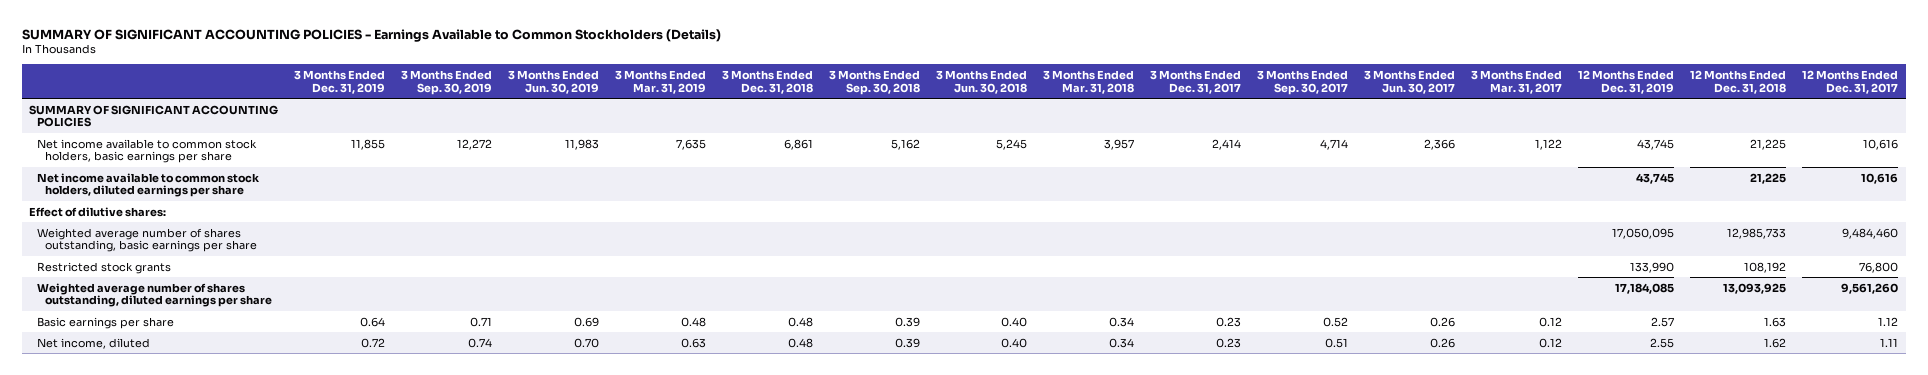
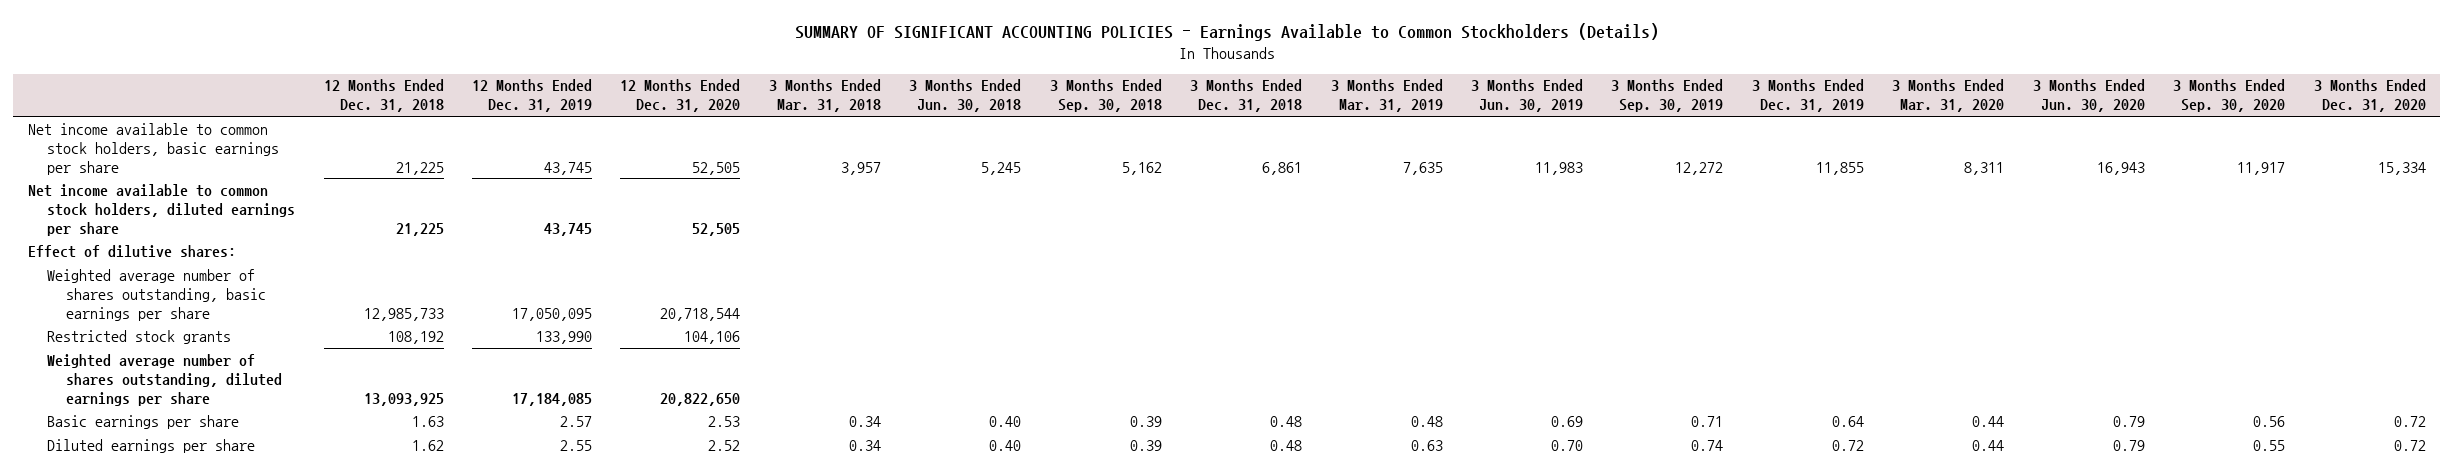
- | 3 Months Ended Dec. 31, 2019 | 3 Months Ended Sep. 30, 2019 | 3 Months Ended Jun. 30, 2019 | 3 Months Ended Mar. 31, 2019 | 3 Months Ended Dec. 31, 2018 | 3 Months Ended Sep. 30, 2018 | 3 Months Ended Jun. 30, 2018 | 3 Months Ended Mar. 31, 2018 | 3 Months Ended Dec. 31, 2017 | 3 Months Ended Sep. 30, 2017 | 3 Months Ended Jun. 30, 2017 | 3 Months Ended Mar. 31, 2017 | 12 Months Ended Dec. 31, 2019 | 12 Months Ended Dec. 31, 2018 | 12 Months Ended Dec. 31, 2017
+ | 12 Months Ended Dec. 31, 2018 | 12 Months Ended Dec. 31, 2019 | 12 Months Ended Dec. 31, 2020 | 3 Months Ended Mar. 31, 2018 | 3 Months Ended Jun. 30, 2018 | 3 Months Ended Sep. 30, 2018 | 3 Months Ended Dec. 31, 2018 | 3 Months Ended Mar. 31, 2019 | 3 Months Ended Jun. 30, 2019 | 3 Months Ended Sep. 30, 2019 | 3 Months Ended Dec. 31, 2019 | 3 Months Ended Mar. 31, 2020 | 3 Months Ended Jun. 30, 2020 | 3 Months Ended Sep. 30, 2020 | 3 Months Ended Dec. 31, 2020
- SUMMARY OF SIGNIFICANT ACCOUNTING POLICIES
- Net income, diluted | 0.72 | 0.74 | 0.70 | 0.63 | 0.48 | 0.39 | 0.40 | 0.34 | 0.23 | 0.51 | 0.26 | 0.12 | 2.55 | 1.62 | 1.11
+ Diluted earnings per share | 1.62 | 2.55 | 2.52 | 0.34 | 0.40 | 0.39 | 0.48 | 0.63 | 0.70 | 0.74 | 0.72 | 0.44 | 0.79 | 0.55 | 0.72

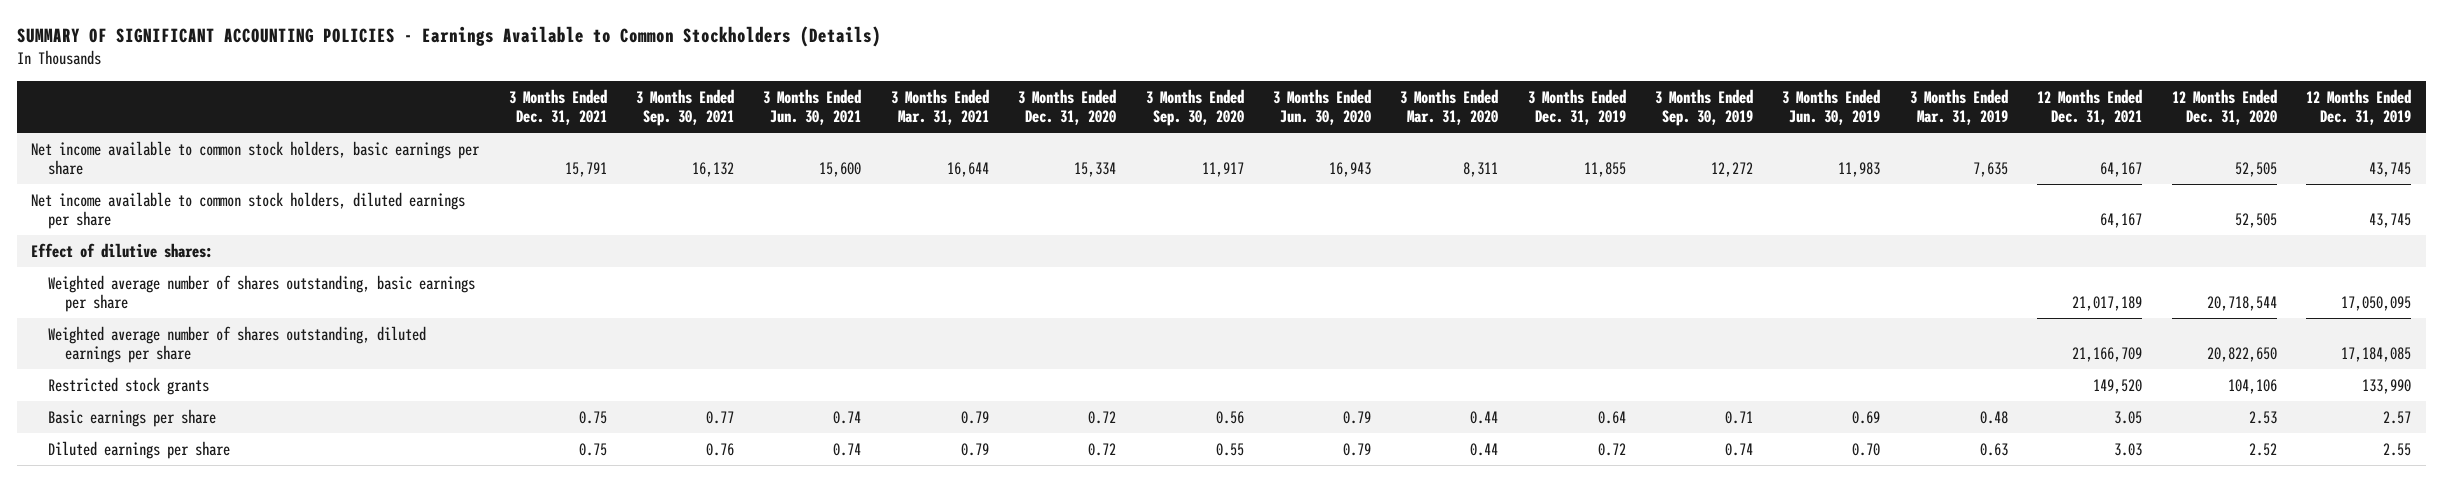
- | 12 Months Ended Dec. 31, 2018 | 12 Months Ended Dec. 31, 2019 | 12 Months Ended Dec. 31, 2020 | 3 Months Ended Mar. 31, 2018 | 3 Months Ended Jun. 30, 2018 | 3 Months Ended Sep. 30, 2018 | 3 Months Ended Dec. 31, 2018 | 3 Months Ended Mar. 31, 2019 | 3 Months Ended Jun. 30, 2019 | 3 Months Ended Sep. 30, 2019 | 3 Months Ended Dec. 31, 2019 | 3 Months Ended Mar. 31, 2020 | 3 Months Ended Jun. 30, 2020 | 3 Months Ended Sep. 30, 2020 | 3 Months Ended Dec. 31, 2020
+ | 3 Months Ended Dec. 31, 2021 | 3 Months Ended Sep. 30, 2021 | 3 Months Ended Jun. 30, 2021 | 3 Months Ended Mar. 31, 2021 | 3 Months Ended Dec. 31, 2020 | 3 Months Ended Sep. 30, 2020 | 3 Months Ended Jun. 30, 2020 | 3 Months Ended Mar. 31, 2020 | 3 Months Ended Dec. 31, 2019 | 3 Months Ended Sep. 30, 2019 | 3 Months Ended Jun. 30, 2019 | 3 Months Ended Mar. 31, 2019 | 12 Months Ended Dec. 31, 2021 | 12 Months Ended Dec. 31, 2020 | 12 Months Ended Dec. 31, 2019
moved down: Restricted stock grants | | | | | | | | | | | | | 149,520 | 104,106 | 133,990

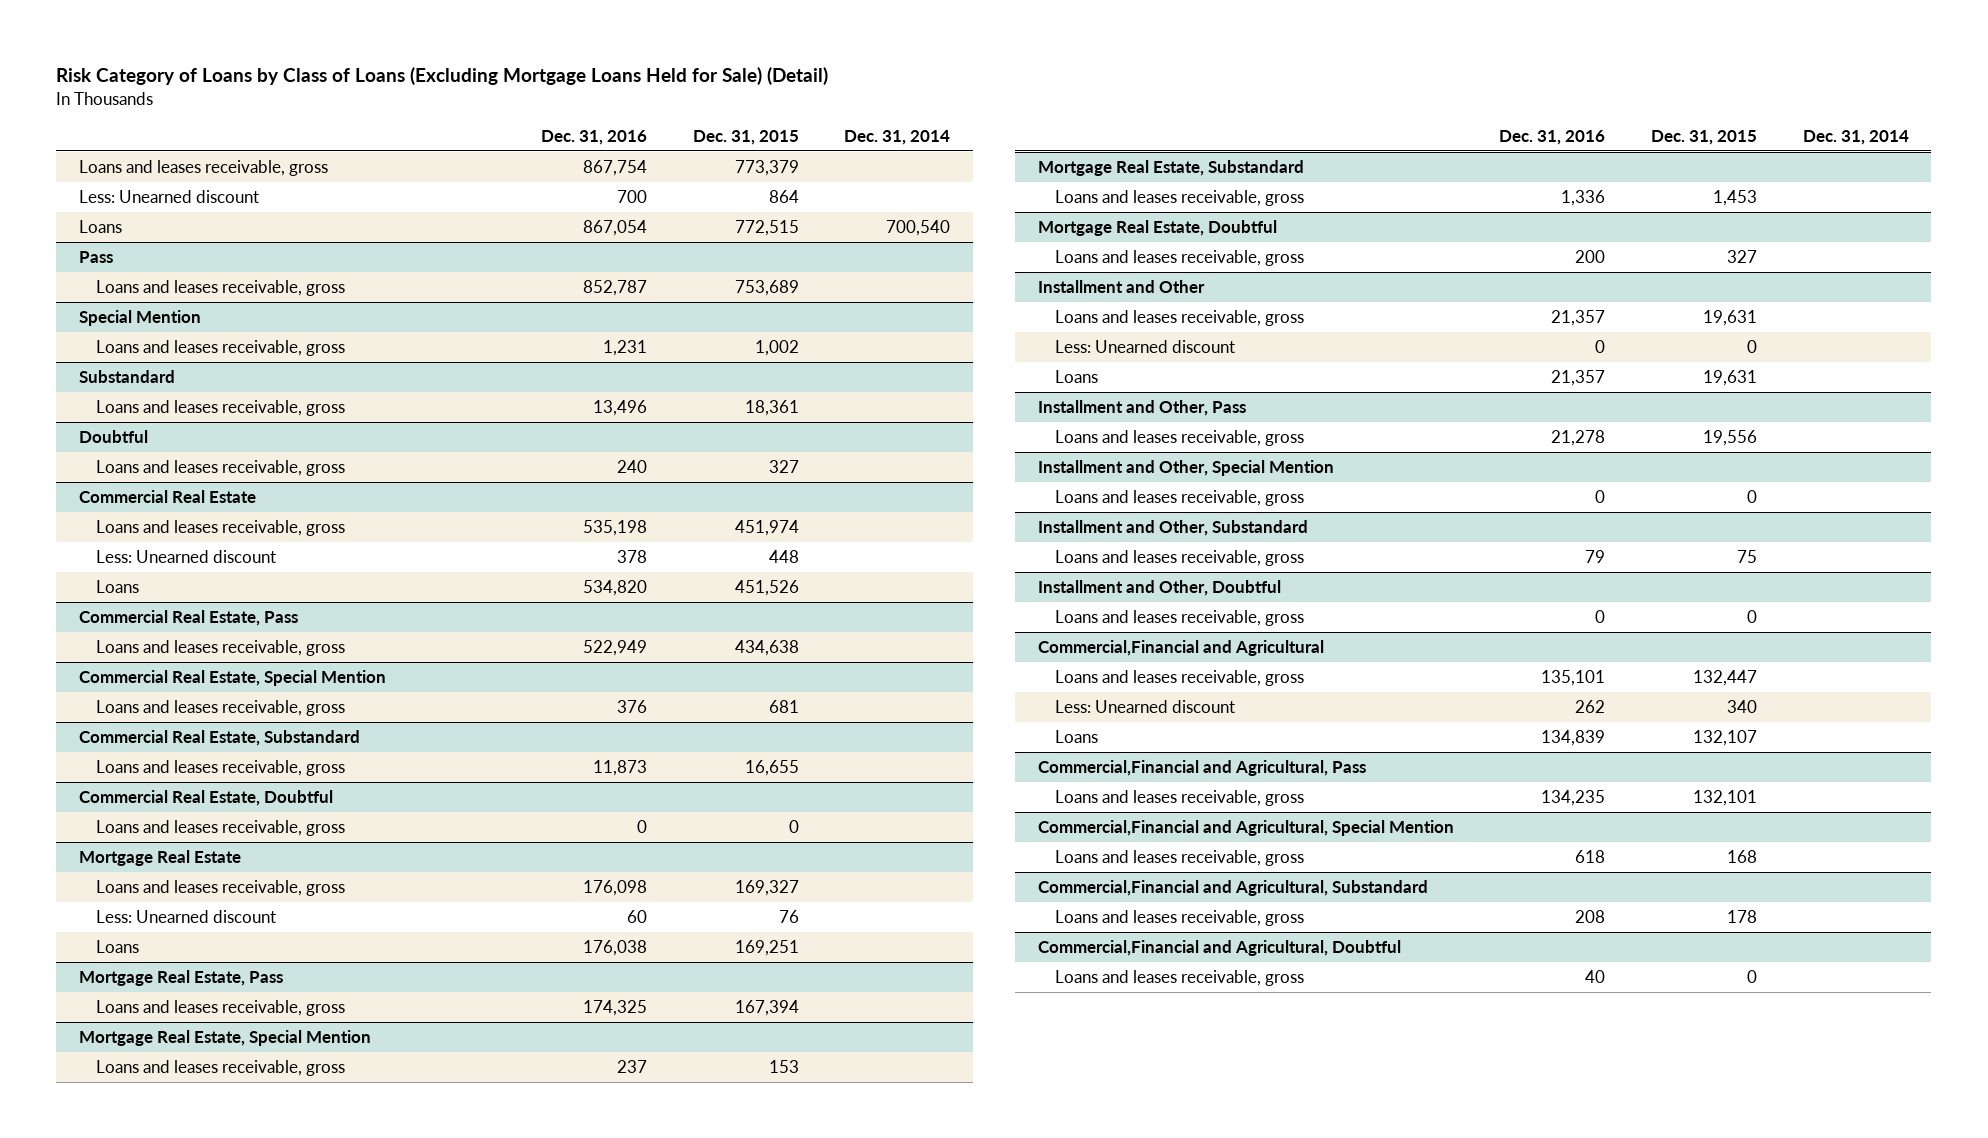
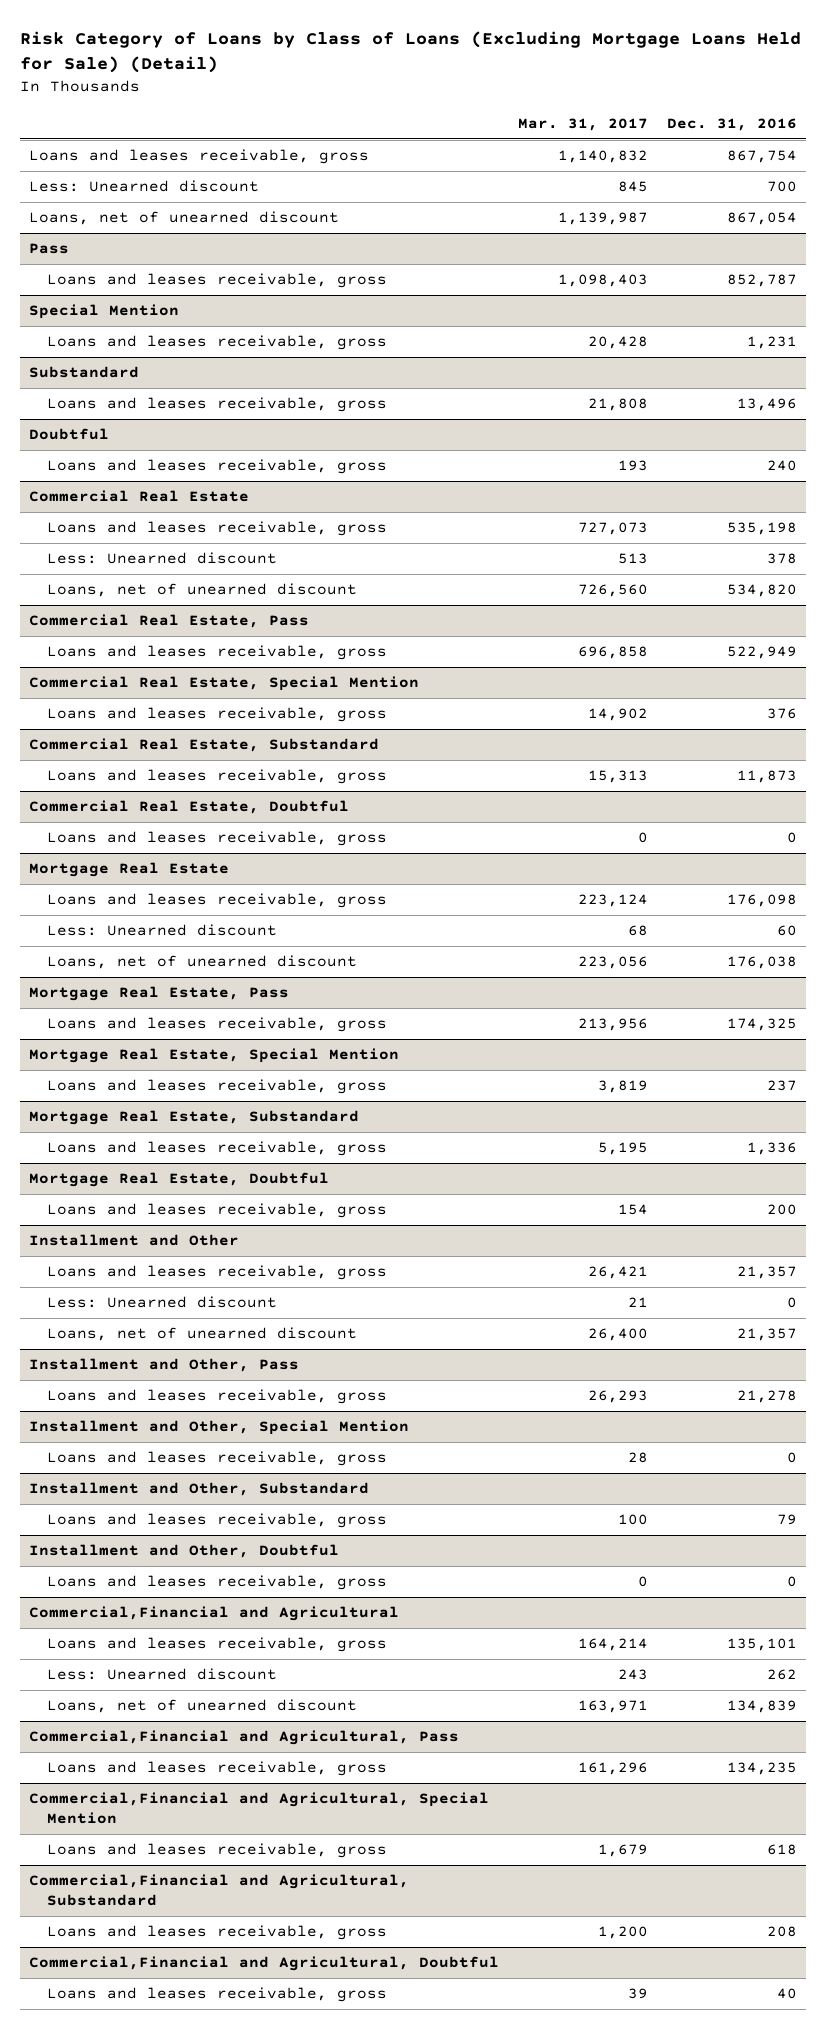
- | Dec. 31, 2016 | Dec. 31, 2015 | Dec. 31, 2014
+ | Mar. 31, 2017 | Dec. 31, 2016
- Loans | 867,054 | 772,515 | 700,540
+ Loans, net of unearned discount | 1,139,987 | 867,054
@ Commercial Real Estate
- Loans | 534,820 | 451,526 |
+ Loans, net of unearned discount | 726,560 | 534,820
@ Mortgage Real Estate
- Loans | 176,038 | 169,251 |
+ Loans, net of unearned discount | 223,056 | 176,038
@ Installment and Other
- Loans | 21,357 | 19,631 |
+ Loans, net of unearned discount | 26,400 | 21,357
@ Commercial,Financial and Agricultural
- Loans | 134,839 | 132,107 |
+ Loans, net of unearned discount | 163,971 | 134,839

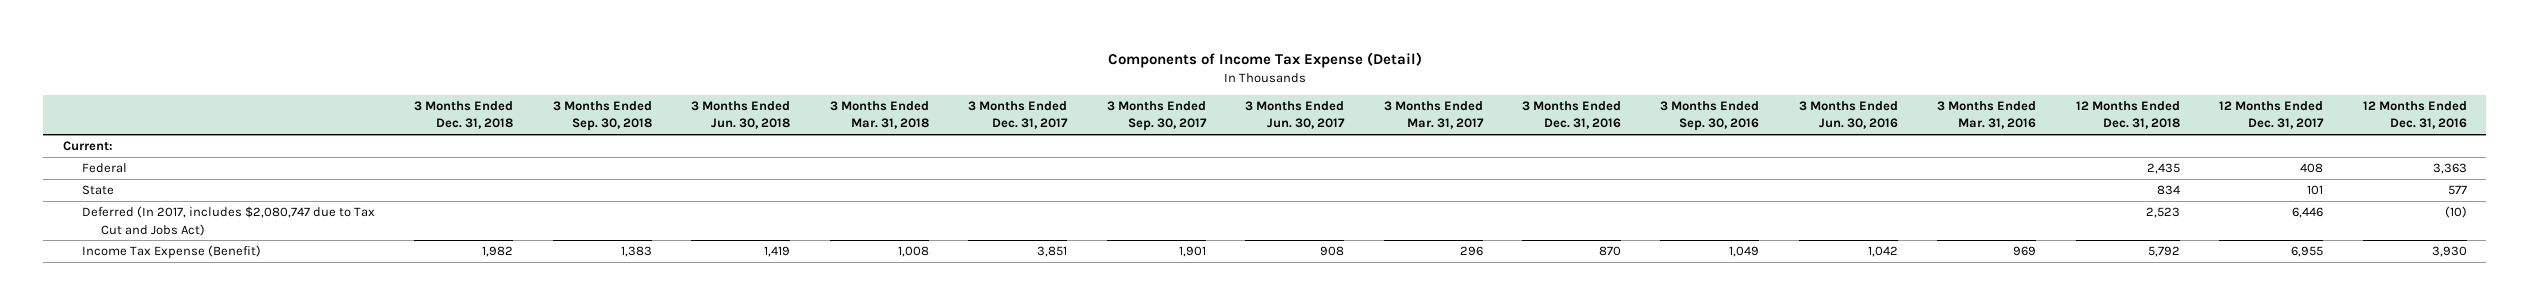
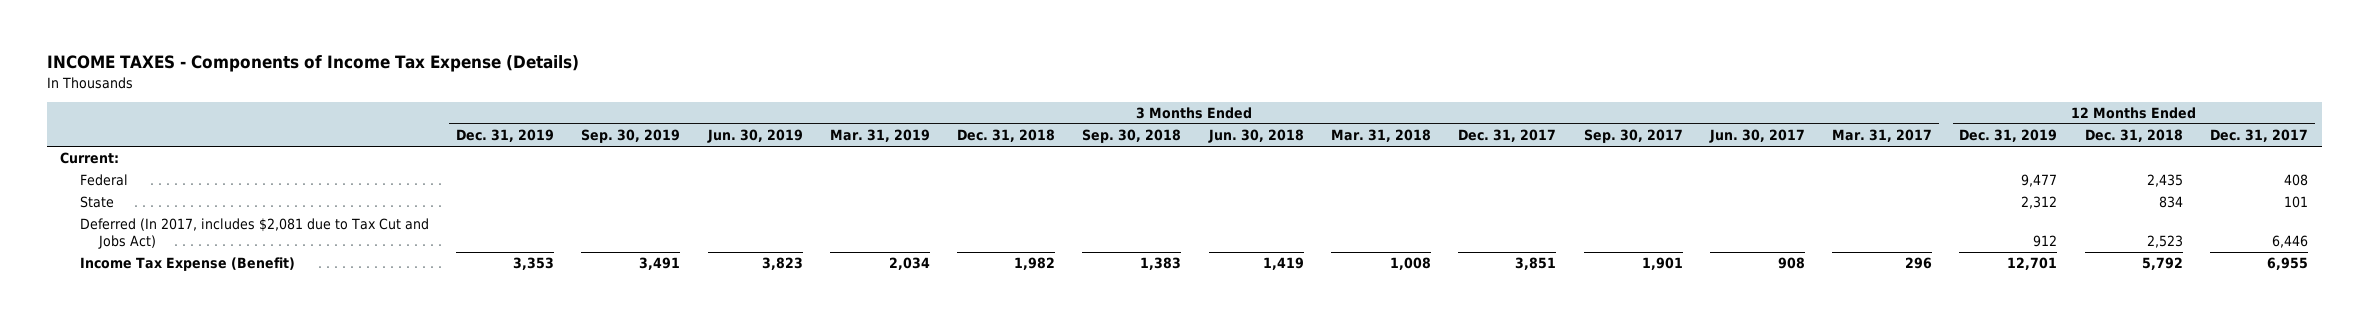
- Components of Income Tax Expense (Detail)
+ INCOME TAXES - Components of Income Tax Expense (Details)
- | 3 Months Ended Dec. 31, 2018 | 3 Months Ended Sep. 30, 2018 | 3 Months Ended Jun. 30, 2018 | 3 Months Ended Mar. 31, 2018 | 3 Months Ended Dec. 31, 2017 | 3 Months Ended Sep. 30, 2017 | 3 Months Ended Jun. 30, 2017 | 3 Months Ended Mar. 31, 2017 | 3 Months Ended Dec. 31, 2016 | 3 Months Ended Sep. 30, 2016 | 3 Months Ended Jun. 30, 2016 | 3 Months Ended Mar. 31, 2016 | 12 Months Ended Dec. 31, 2018 | 12 Months Ended Dec. 31, 2017 | 12 Months Ended Dec. 31, 2016
+ | 3 Months Ended Dec. 31, 2019 | 3 Months Ended Sep. 30, 2019 | 3 Months Ended Jun. 30, 2019 | 3 Months Ended Mar. 31, 2019 | 3 Months Ended Dec. 31, 2018 | 3 Months Ended Sep. 30, 2018 | 3 Months Ended Jun. 30, 2018 | 3 Months Ended Mar. 31, 2018 | 3 Months Ended Dec. 31, 2017 | 3 Months Ended Sep. 30, 2017 | 3 Months Ended Jun. 30, 2017 | 3 Months Ended Mar. 31, 2017 | 12 Months Ended Dec. 31, 2019 | 12 Months Ended Dec. 31, 2018 | 12 Months Ended Dec. 31, 2017
- Deferred (In 2017, includes $2,080,747 due to Tax Cut and Jobs Act) | | | | | | | | | | | | | 2,523 | 6,446 | (10)
+ Deferred (In 2017, includes $2,081 due to Tax Cut and Jobs Act) | | | | | | | | | | | | | 912 | 2,523 | 6,446

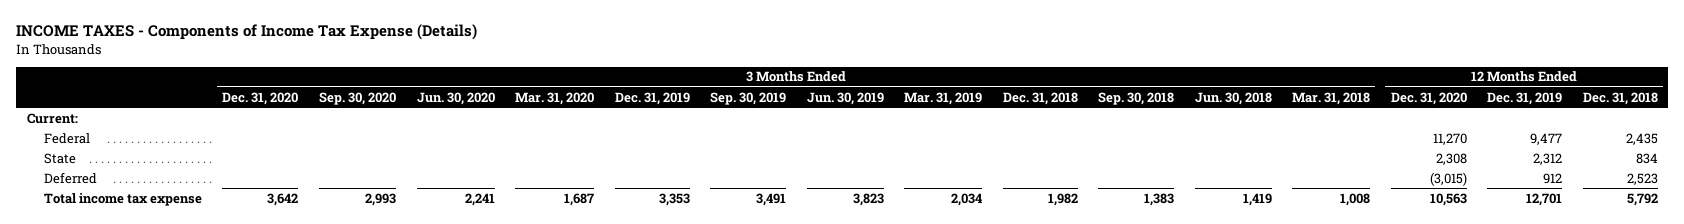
- | 3 Months Ended Dec. 31, 2019 | 3 Months Ended Sep. 30, 2019 | 3 Months Ended Jun. 30, 2019 | 3 Months Ended Mar. 31, 2019 | 3 Months Ended Dec. 31, 2018 | 3 Months Ended Sep. 30, 2018 | 3 Months Ended Jun. 30, 2018 | 3 Months Ended Mar. 31, 2018 | 3 Months Ended Dec. 31, 2017 | 3 Months Ended Sep. 30, 2017 | 3 Months Ended Jun. 30, 2017 | 3 Months Ended Mar. 31, 2017 | 12 Months Ended Dec. 31, 2019 | 12 Months Ended Dec. 31, 2018 | 12 Months Ended Dec. 31, 2017
+ | 3 Months Ended Dec. 31, 2020 | 3 Months Ended Sep. 30, 2020 | 3 Months Ended Jun. 30, 2020 | 3 Months Ended Mar. 31, 2020 | 3 Months Ended Dec. 31, 2019 | 3 Months Ended Sep. 30, 2019 | 3 Months Ended Jun. 30, 2019 | 3 Months Ended Mar. 31, 2019 | 3 Months Ended Dec. 31, 2018 | 3 Months Ended Sep. 30, 2018 | 3 Months Ended Jun. 30, 2018 | 3 Months Ended Mar. 31, 2018 | 12 Months Ended Dec. 31, 2020 | 12 Months Ended Dec. 31, 2019 | 12 Months Ended Dec. 31, 2018
- Deferred (In 2017, includes $2,081 due to Tax Cut and Jobs Act) | | | | | | | | | | | | | 912 | 2,523 | 6,446
- Income Tax Expense (Benefit) | 3,353 | 3,491 | 3,823 | 2,034 | 1,982 | 1,383 | 1,419 | 1,008 | 3,851 | 1,901 | 908 | 296 | 12,701 | 5,792 | 6,955
+ Deferred | | | | | | | | | | | | | (3,015) | 912 | 2,523
+ Total income tax expense | 3,642 | 2,993 | 2,241 | 1,687 | 3,353 | 3,491 | 3,823 | 2,034 | 1,982 | 1,383 | 1,419 | 1,008 | 10,563 | 12,701 | 5,792

